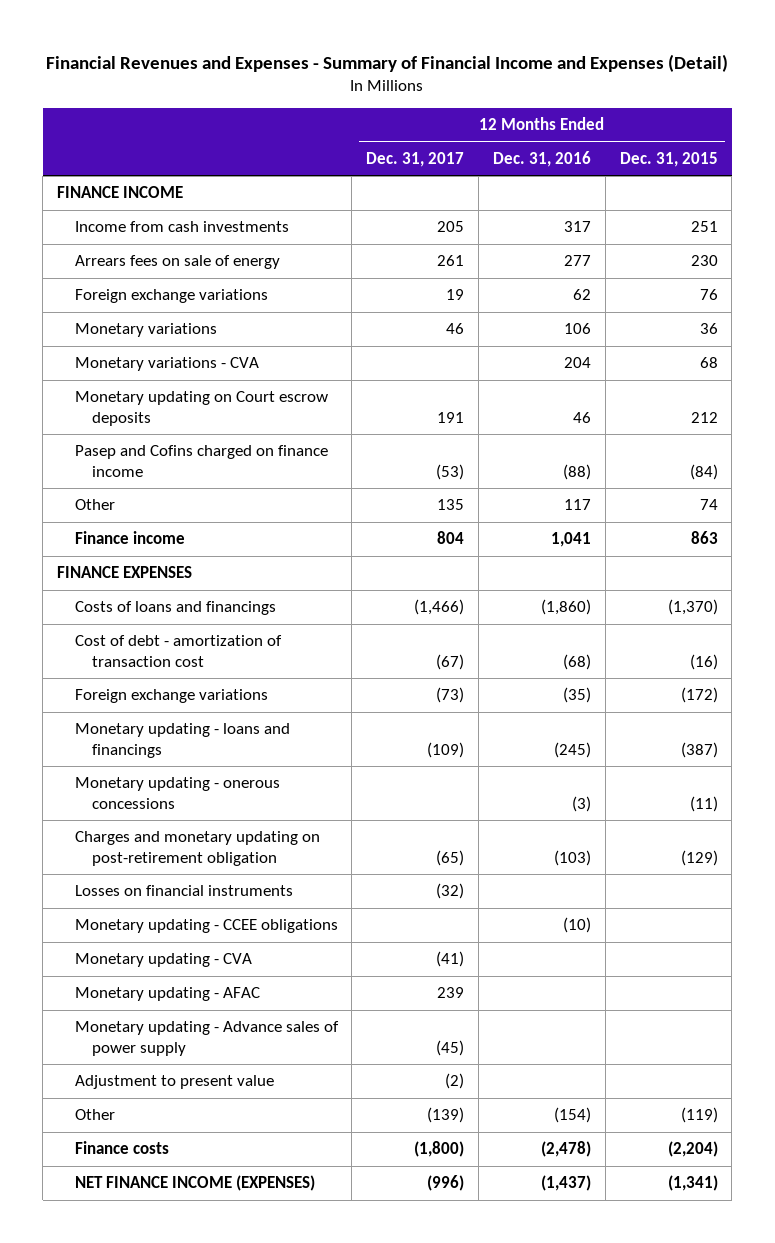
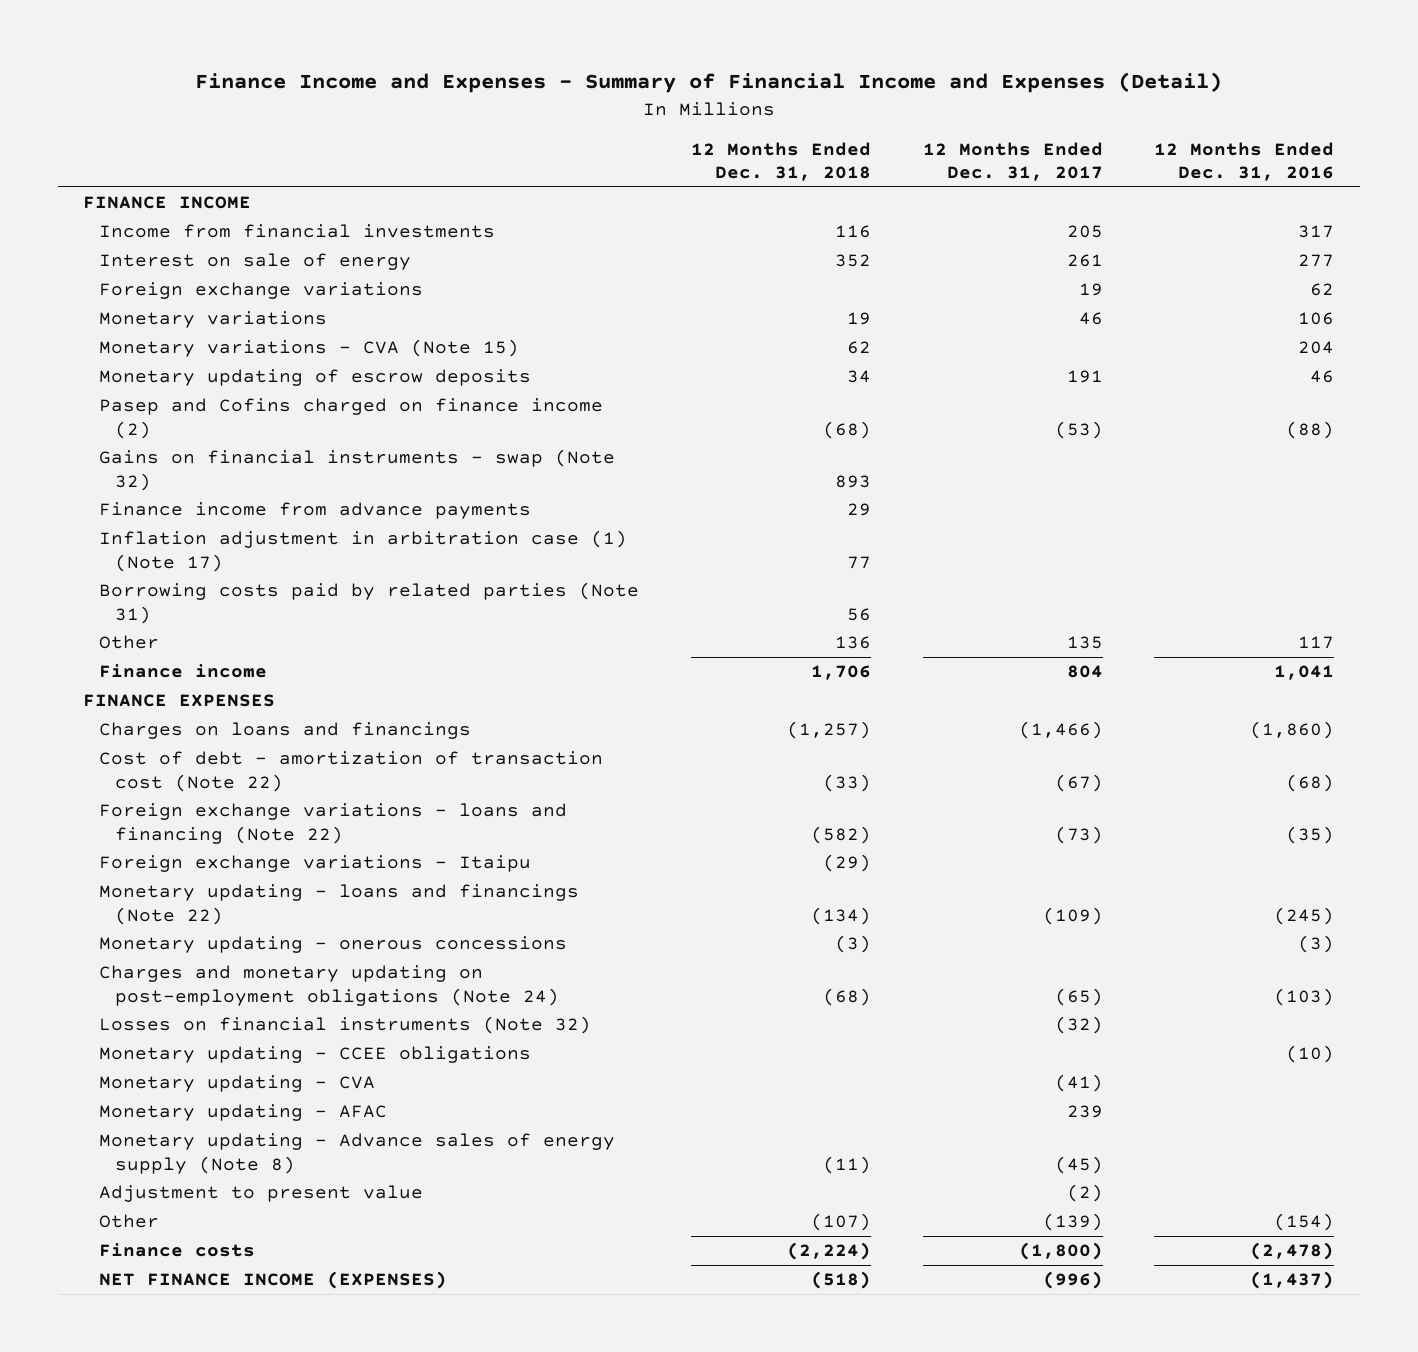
- Financial Revenues and Expenses - Summary of Financial Income and Expenses (Detail)
+ Finance Income and Expenses - Summary of Financial Income and Expenses (Detail)
- | 12 Months Ended Dec. 31, 2017 | 12 Months Ended Dec. 31, 2016 | 12 Months Ended Dec. 31, 2015
+ | 12 Months Ended Dec. 31, 2018 | 12 Months Ended Dec. 31, 2017 | 12 Months Ended Dec. 31, 2016
- Income from cash investments | 205 | 317 | 251
- Arrears fees on sale of energy | 261 | 277 | 230
+ Income from financial investments | 116 | 205 | 317
+ Interest on sale of energy | 352 | 261 | 277
- Monetary variations - CVA | | 204 | 68
- Monetary updating on Court escrow deposits | 191 | 46 | 212
- Pasep and Cofins charged on finance income | (53) | (88) | (84)
+ Monetary variations - CVA (Note 15) | 62 | | 204
+ Monetary updating of escrow deposits | 34 | 191 | 46
+ Pasep and Cofins charged on finance income (2) | (68) | (53) | (88)
+ Gains on financial instruments - swap (Note 32) | 893 | |
+ Finance income from advance payments | 29 | |
+ Inflation adjustment in arbitration case (1) (Note 17) | 77 | |
+ Borrowing costs paid by related parties (Note 31) | 56 | |
- Costs of loans and financings | (1,466) | (1,860) | (1,370)
- Cost of debt - amortization of transaction cost | (67) | (68) | (16)
- Foreign exchange variations | (73) | (35) | (172)
- Monetary updating - loans and financings | (109) | (245) | (387)
+ Charges on loans and financings | (1,257) | (1,466) | (1,860)
+ Cost of debt - amortization of transaction cost (Note 22) | (33) | (67) | (68)
+ Foreign exchange variations - loans and financing (Note 22) | (582) | (73) | (35)
+ Foreign exchange variations - Itaipu | (29) | |
+ Monetary updating - loans and financings (Note 22) | (134) | (109) | (245)
- Charges and monetary updating on post-retirement obligation | (65) | (103) | (129)
- Losses on financial instruments | (32) | |
+ Charges and monetary updating on post-employment obligations (Note 24) | (68) | (65) | (103)
+ Losses on financial instruments (Note 32) | | (32) |
- Monetary updating - Advance sales of power supply | (45) | |
+ Monetary updating - Advance sales of energy supply (Note 8) | (11) | (45) |

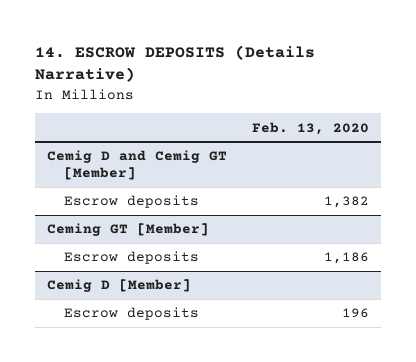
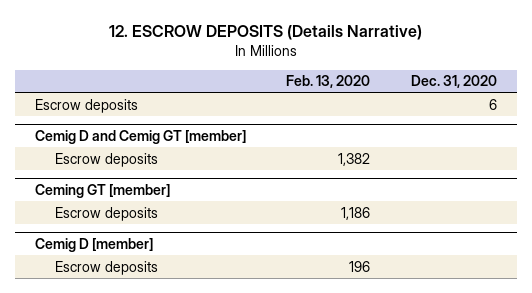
- 14. ESCROW DEPOSITS (Details Narrative)
+ 12. ESCROW DEPOSITS (Details Narrative)
- | Feb. 13, 2020
+ | Feb. 13, 2020 | Dec. 31, 2020
- Cemig D and Cemig GT [Member]
+ Escrow deposits | | 6
+ Cemig D and Cemig GT [member]
- Ceming GT [Member]
+ Ceming GT [member]
- Cemig D [Member]
+ Cemig D [member]

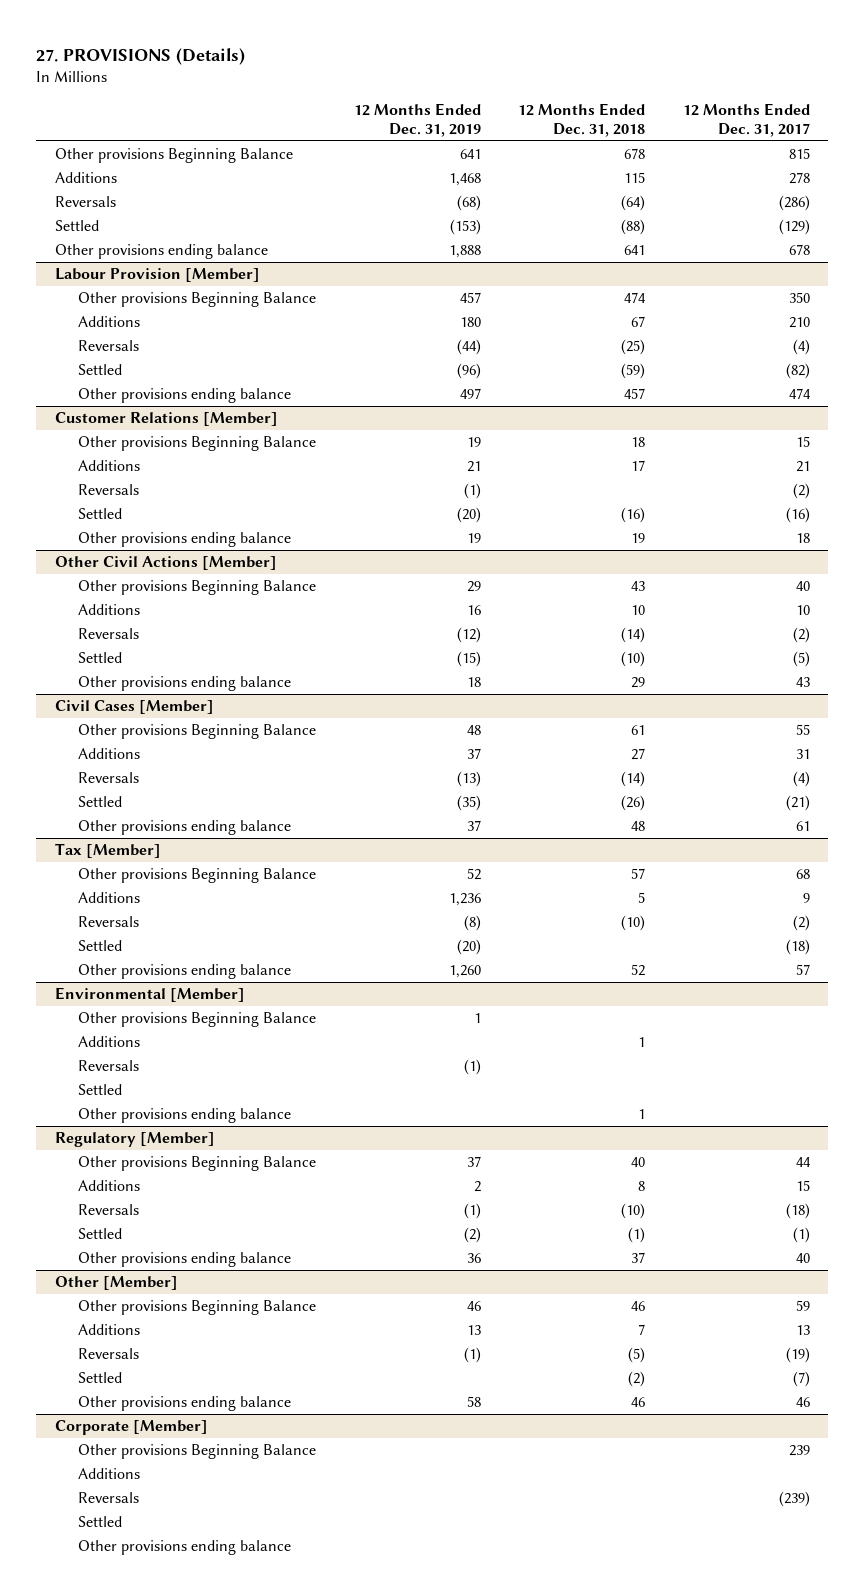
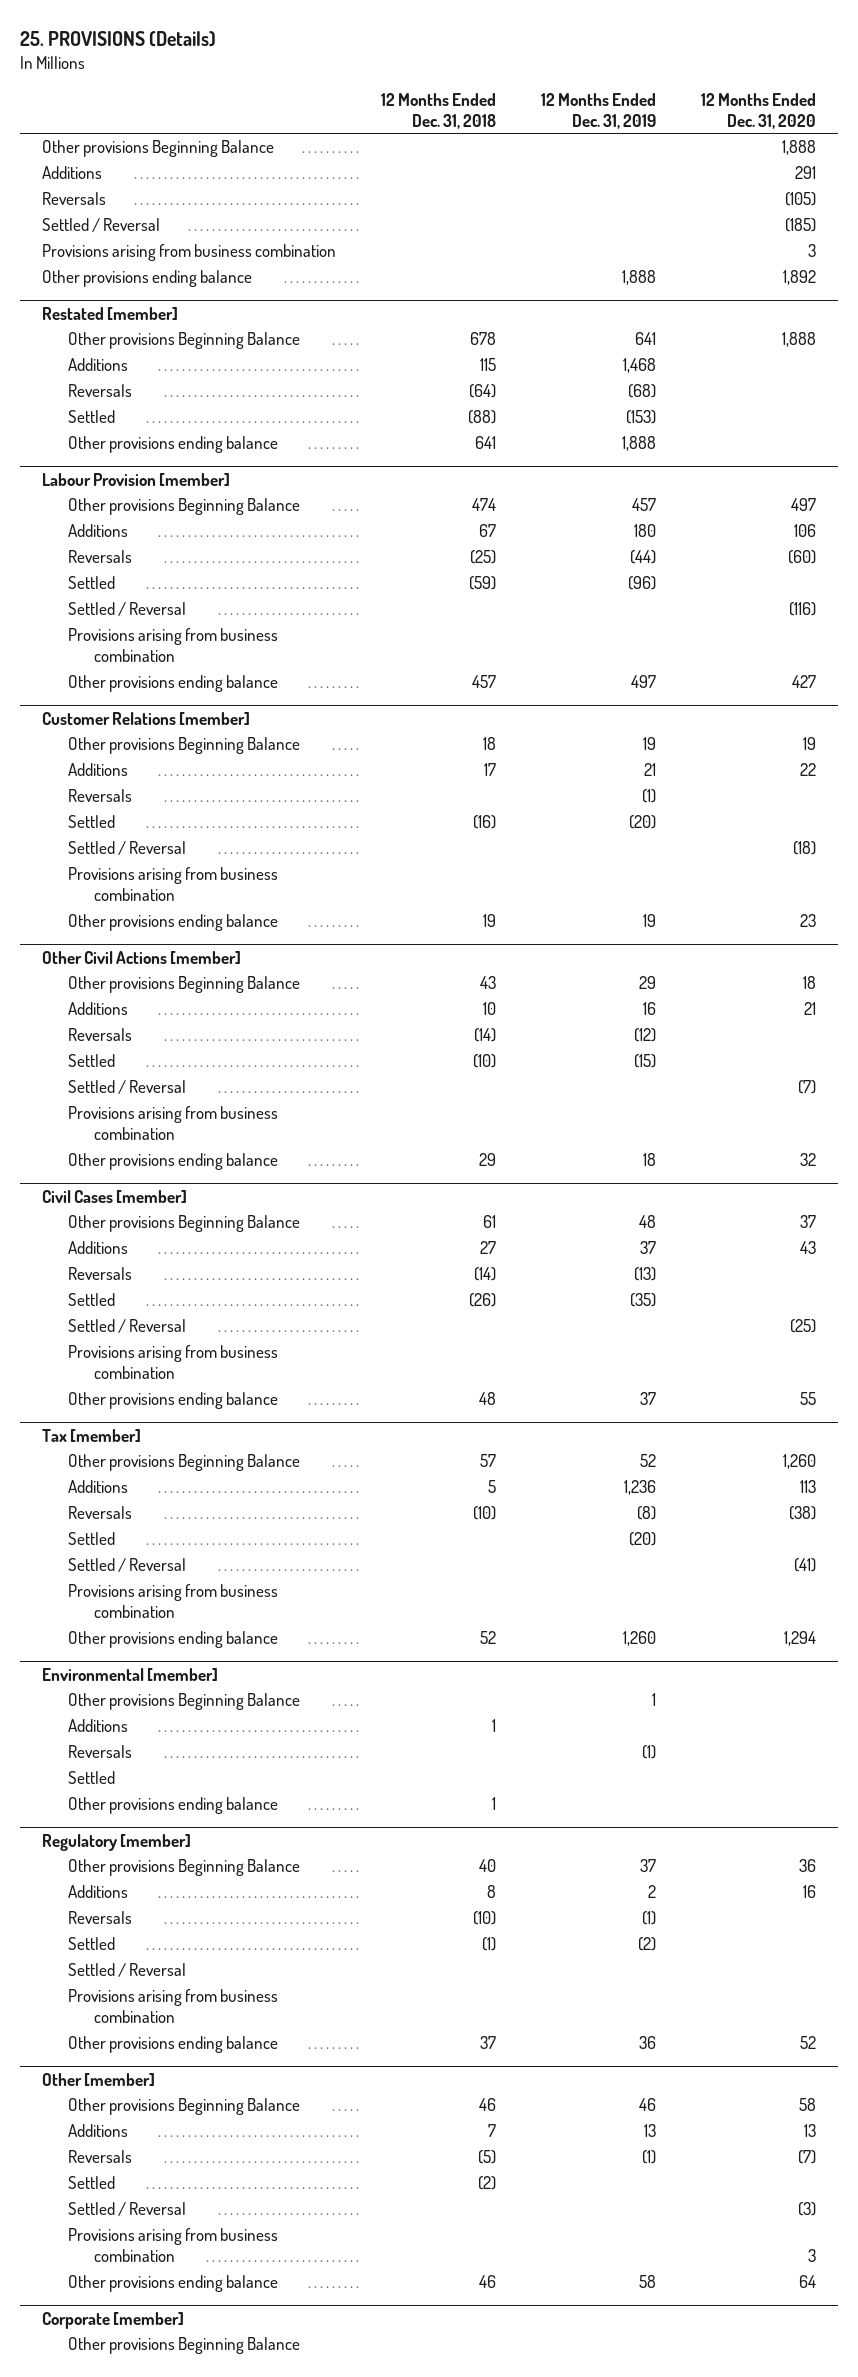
- 27. PROVISIONS (Details)
+ 25. PROVISIONS (Details)
- | 12 Months Ended Dec. 31, 2019 | 12 Months Ended Dec. 31, 2018 | 12 Months Ended Dec. 31, 2017
+ | 12 Months Ended Dec. 31, 2018 | 12 Months Ended Dec. 31, 2019 | 12 Months Ended Dec. 31, 2020
+ Other provisions Beginning Balance | | | 1,888
+ Additions | | | 291
+ Reversals | | | (105)
+ Settled / Reversal | | | (185)
+ Provisions arising from business combination | | | 3
+ Other provisions ending balance | | 1,888 | 1,892
+ Restated [member]
- Labour Provision [Member]
+ Labour Provision [member]
+ Settled / Reversal | | | (116)
+ Provisions arising from business combination
- Customer Relations [Member]
+ Customer Relations [member]
+ Settled / Reversal | | | (18)
+ Provisions arising from business combination
- Other Civil Actions [Member]
+ Other Civil Actions [member]
+ Settled / Reversal | | | (7)
+ Provisions arising from business combination
- Civil Cases [Member]
+ Civil Cases [member]
+ Settled / Reversal | | | (25)
+ Provisions arising from business combination
- Tax [Member]
+ Tax [member]
+ Settled / Reversal | | | (41)
+ Provisions arising from business combination
- Environmental [Member]
+ Environmental [member]
- Regulatory [Member]
+ Regulatory [member]
+ Settled / Reversal
+ Provisions arising from business combination
- Other [Member]
+ Other [member]
+ Settled / Reversal | | | (3)
+ Provisions arising from business combination | | | 3
- Corporate [Member]
+ Corporate [member]
- Additions
- Reversals | | | (239)
- Settled
- Other provisions ending balance

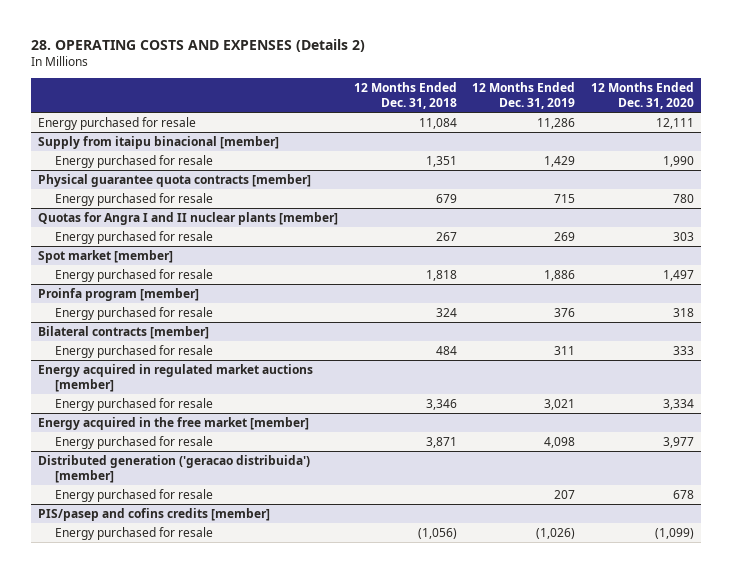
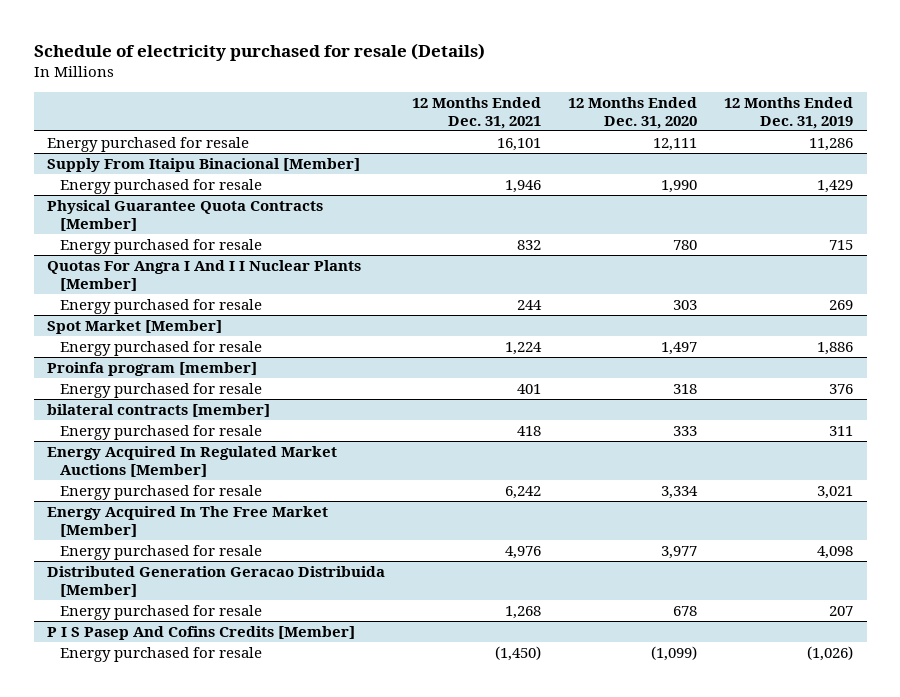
- 28. OPERATING COSTS AND EXPENSES (Details 2)
+ Schedule of electricity purchased for resale (Details)
- | 12 Months Ended Dec. 31, 2018 | 12 Months Ended Dec. 31, 2019 | 12 Months Ended Dec. 31, 2020
+ | 12 Months Ended Dec. 31, 2021 | 12 Months Ended Dec. 31, 2020 | 12 Months Ended Dec. 31, 2019
- Supply from itaipu binacional [member]
+ Supply From Itaipu Binacional [Member]
- Physical guarantee quota contracts [member]
+ Physical Guarantee Quota Contracts [Member]
- Quotas for Angra I and II nuclear plants [member]
+ Quotas For Angra I And I I Nuclear Plants [Member]
- Spot market [member]
+ Spot Market [Member]
- Bilateral contracts [member]
+ bilateral contracts [member]
- Energy acquired in regulated market auctions [member]
+ Energy Acquired In Regulated Market Auctions [Member]
- Energy acquired in the free market [member]
+ Energy Acquired In The Free Market [Member]
- Distributed generation ('geracao distribuida') [member]
+ Distributed Generation Geracao Distribuida [Member]
- PIS/pasep and cofins credits [member]
+ P I S Pasep And Cofins Credits [Member]

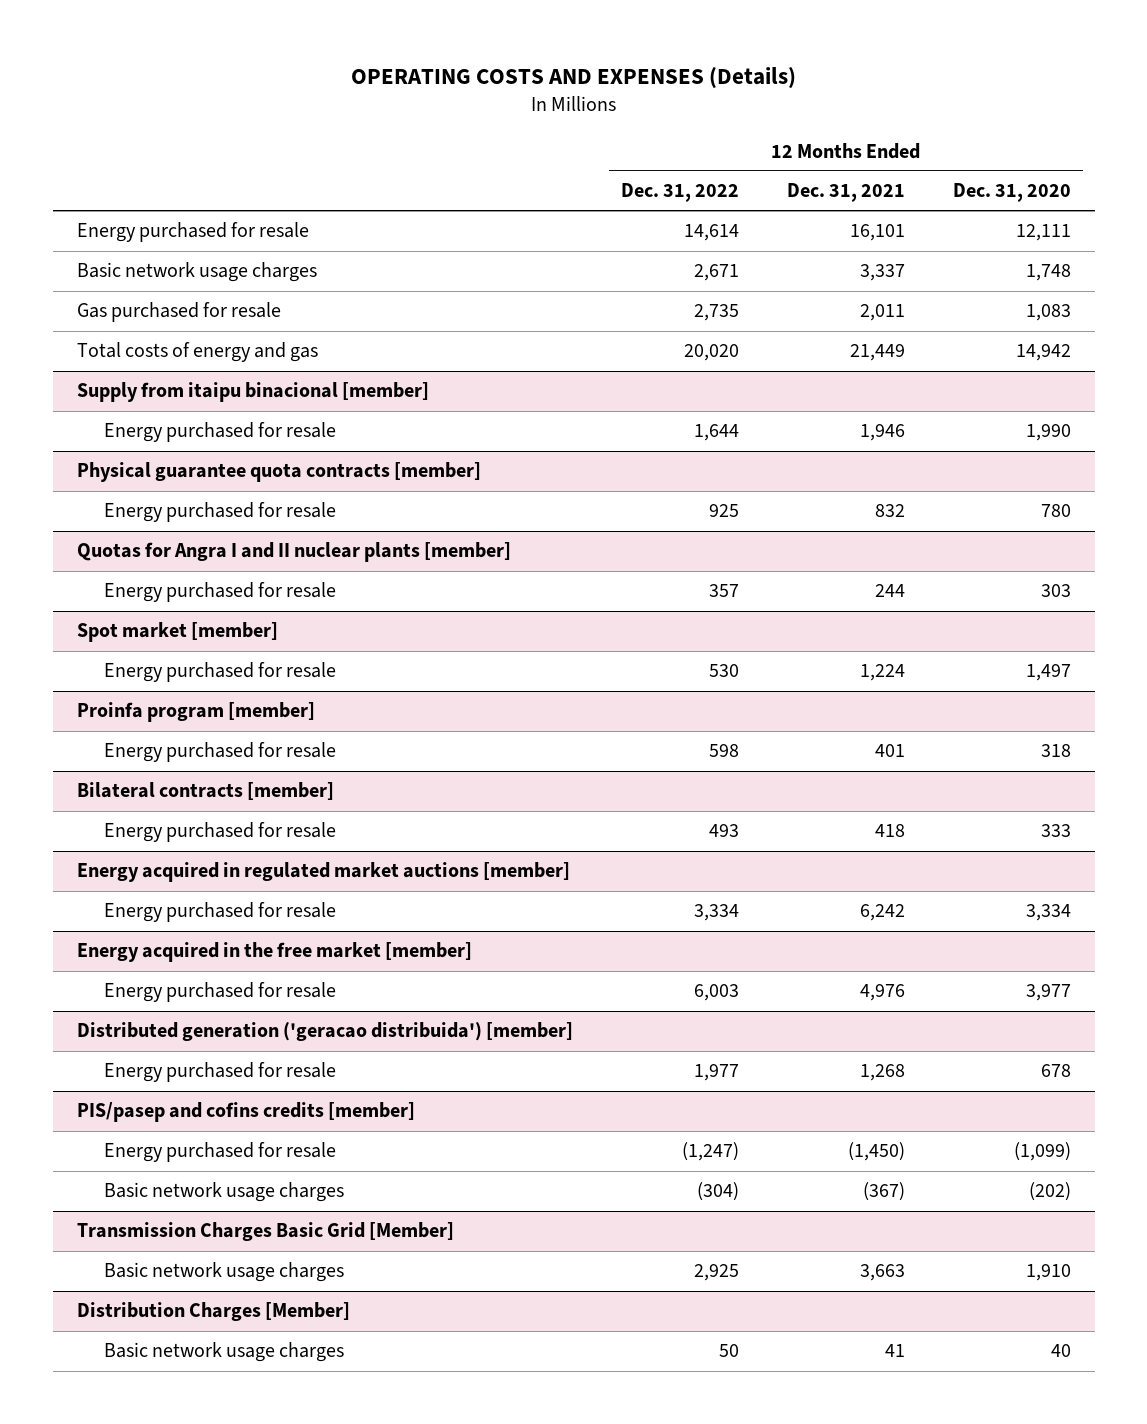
- Schedule of electricity purchased for resale (Details)
+ OPERATING COSTS AND EXPENSES (Details)
- | 12 Months Ended Dec. 31, 2021 | 12 Months Ended Dec. 31, 2020 | 12 Months Ended Dec. 31, 2019
+ | 12 Months Ended Dec. 31, 2022 | 12 Months Ended Dec. 31, 2021 | 12 Months Ended Dec. 31, 2020
- Supply From Itaipu Binacional [Member]
+ Basic network usage charges | 2,671 | 3,337 | 1,748
+ Gas purchased for resale | 2,735 | 2,011 | 1,083
+ Total costs of energy and gas | 20,020 | 21,449 | 14,942
+ Supply from itaipu binacional [member]
- Physical Guarantee Quota Contracts [Member]
+ Physical guarantee quota contracts [member]
- Quotas For Angra I And I I Nuclear Plants [Member]
+ Quotas for Angra I and II nuclear plants [member]
- Spot Market [Member]
+ Spot market [member]
- bilateral contracts [member]
+ Bilateral contracts [member]
- Energy Acquired In Regulated Market Auctions [Member]
+ Energy acquired in regulated market auctions [member]
- Energy Acquired In The Free Market [Member]
+ Energy acquired in the free market [member]
- Distributed Generation Geracao Distribuida [Member]
+ Distributed generation ('geracao distribuida') [member]
- P I S Pasep And Cofins Credits [Member]
+ PIS/pasep and cofins credits [member]
+ Basic network usage charges | (304) | (367) | (202)
+ Transmission Charges Basic Grid [Member]
+ Basic network usage charges | 2,925 | 3,663 | 1,910
+ Distribution Charges [Member]
+ Basic network usage charges | 50 | 41 | 40

